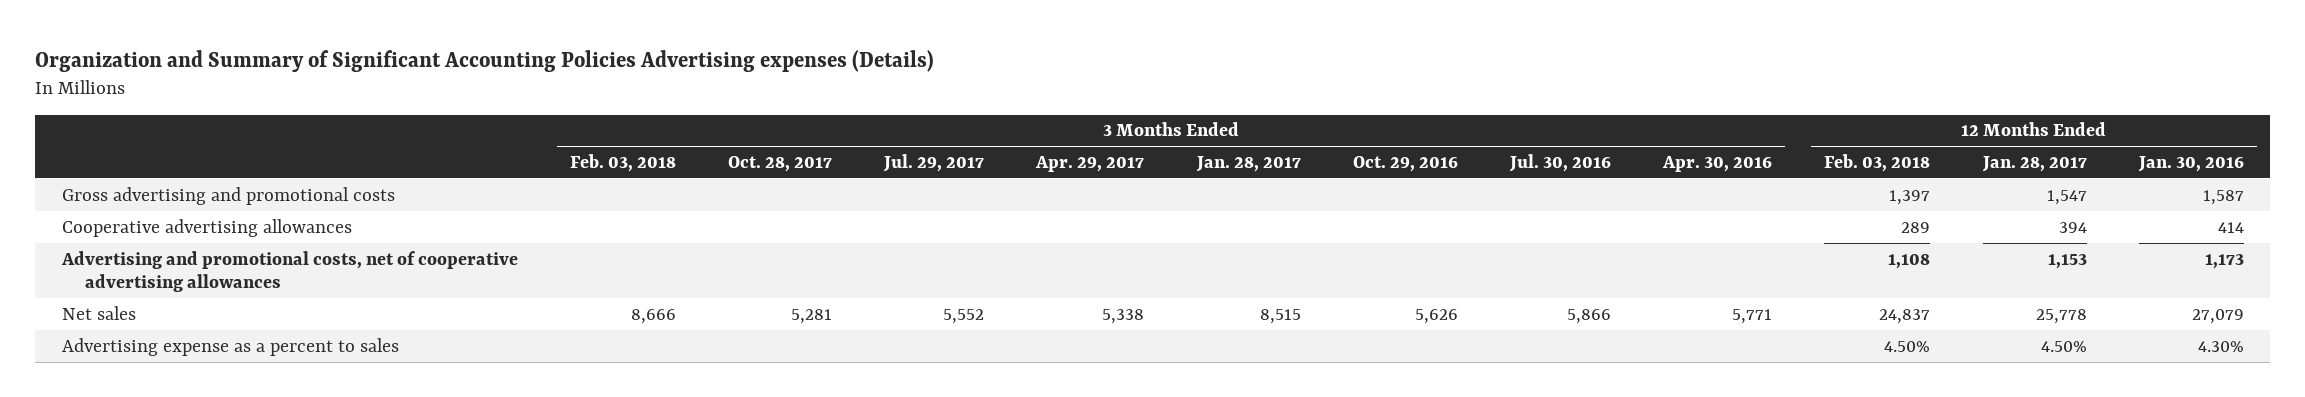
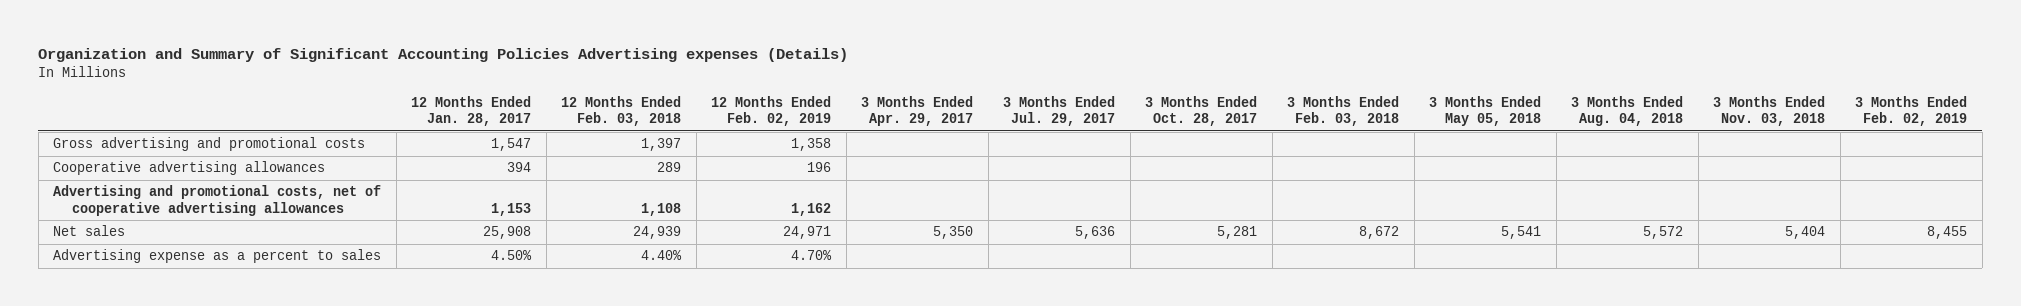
- | 3 Months Ended Feb. 03, 2018 | 3 Months Ended Oct. 28, 2017 | 3 Months Ended Jul. 29, 2017 | 3 Months Ended Apr. 29, 2017 | 3 Months Ended Jan. 28, 2017 | 3 Months Ended Oct. 29, 2016 | 3 Months Ended Jul. 30, 2016 | 3 Months Ended Apr. 30, 2016 | 12 Months Ended Feb. 03, 2018 | 12 Months Ended Jan. 28, 2017 | 12 Months Ended Jan. 30, 2016
+ | 12 Months Ended Jan. 28, 2017 | 12 Months Ended Feb. 03, 2018 | 12 Months Ended Feb. 02, 2019 | 3 Months Ended Apr. 29, 2017 | 3 Months Ended Jul. 29, 2017 | 3 Months Ended Oct. 28, 2017 | 3 Months Ended Feb. 03, 2018 | 3 Months Ended May 05, 2018 | 3 Months Ended Aug. 04, 2018 | 3 Months Ended Nov. 03, 2018 | 3 Months Ended Feb. 02, 2019
- Net sales | 8,666 | 5,281 | 5,552 | 5,338 | 8,515 | 5,626 | 5,866 | 5,771 | 24,837 | 25,778 | 27,079
- Advertising expense as a percent to sales | | | | | | | | | 4.50% | 4.50% | 4.30%
+ Net sales | 25,908 | 24,939 | 24,971 | 5,350 | 5,636 | 5,281 | 8,672 | 5,541 | 5,572 | 5,404 | 8,455
+ Advertising expense as a percent to sales | 4.50% | 4.40% | 4.70% | | | | | | | |

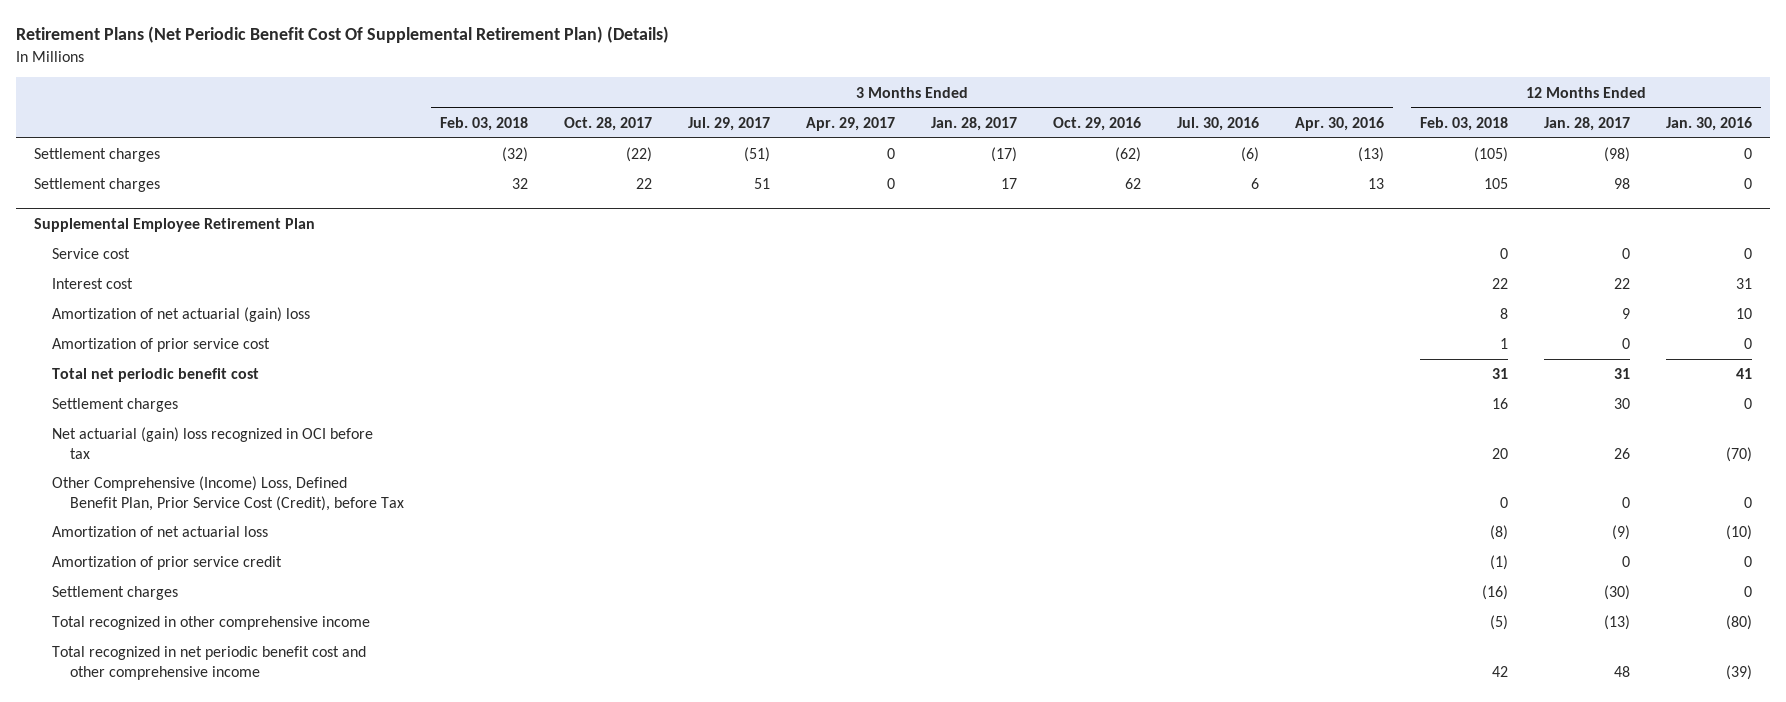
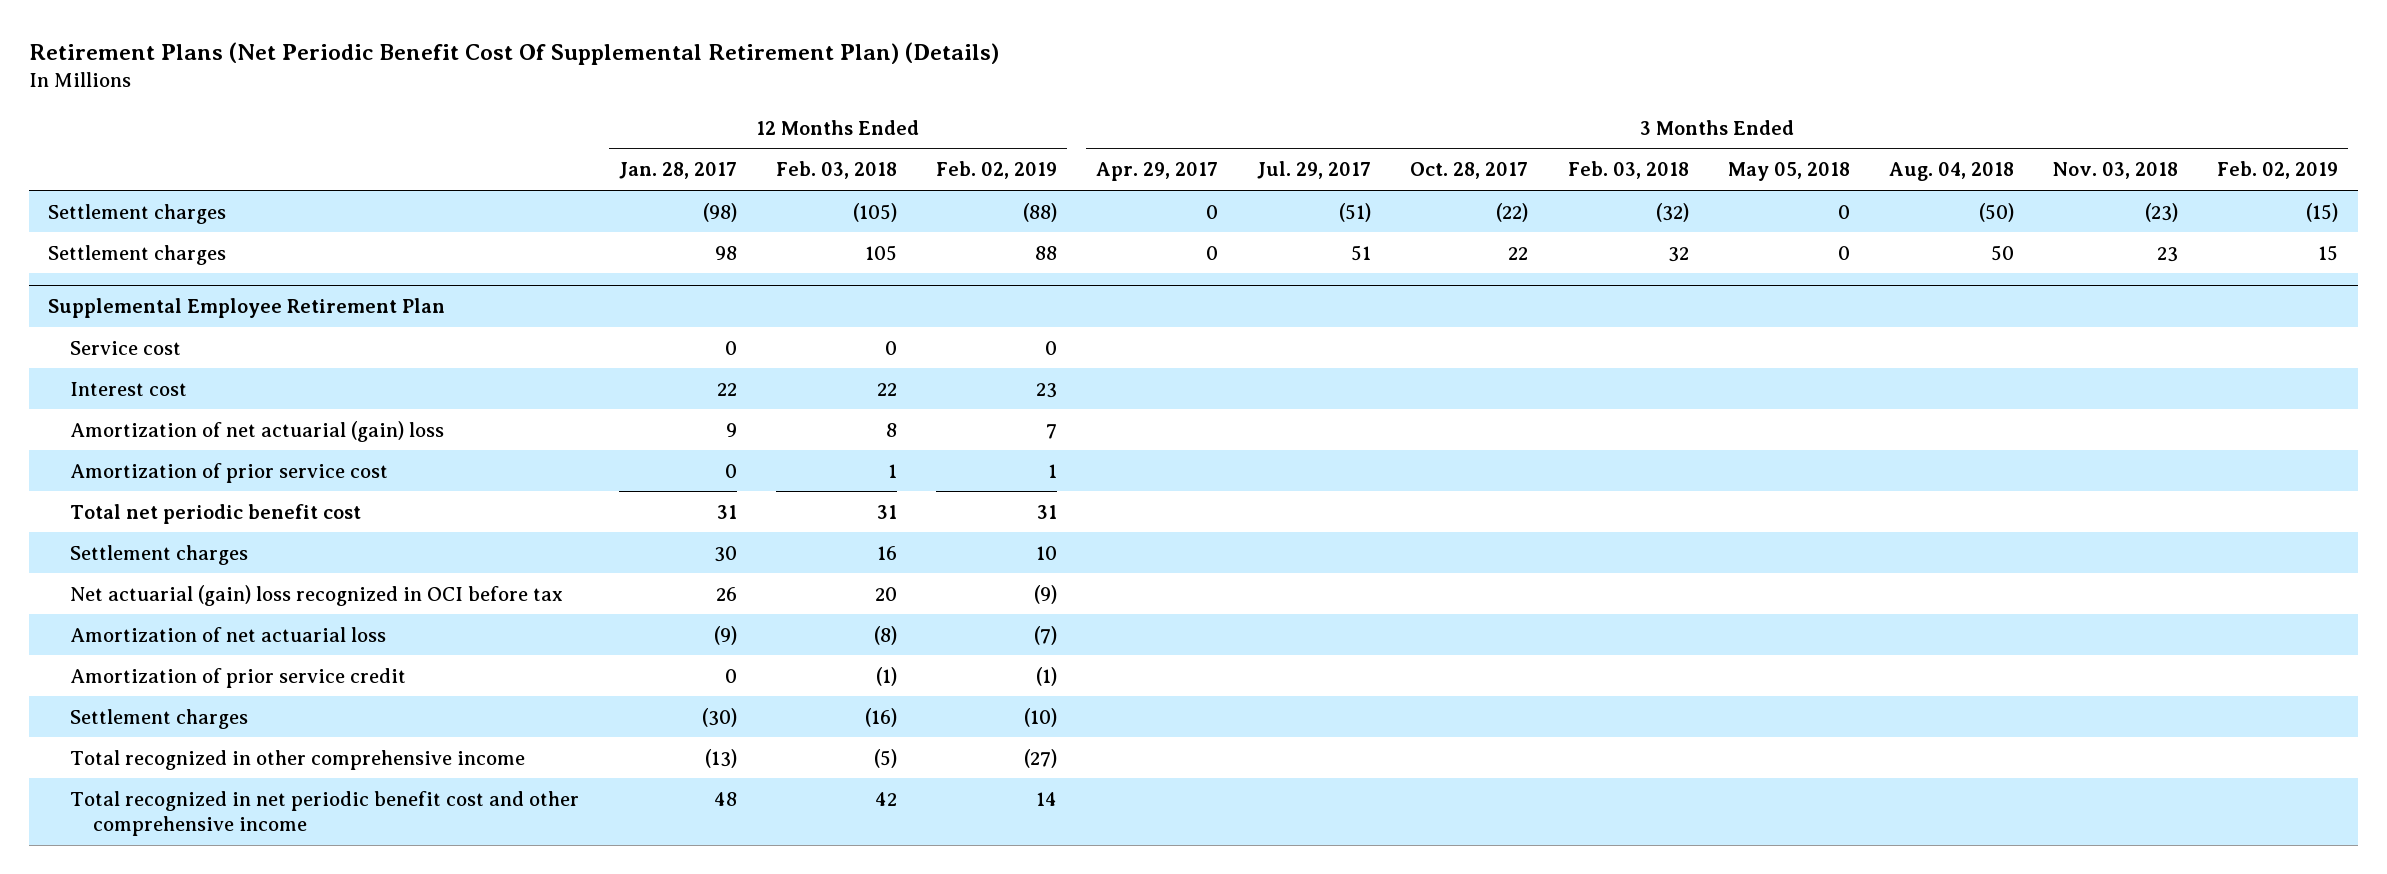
- | 3 Months Ended Feb. 03, 2018 | 3 Months Ended Oct. 28, 2017 | 3 Months Ended Jul. 29, 2017 | 3 Months Ended Apr. 29, 2017 | 3 Months Ended Jan. 28, 2017 | 3 Months Ended Oct. 29, 2016 | 3 Months Ended Jul. 30, 2016 | 3 Months Ended Apr. 30, 2016 | 12 Months Ended Feb. 03, 2018 | 12 Months Ended Jan. 28, 2017 | 12 Months Ended Jan. 30, 2016
+ | 12 Months Ended Jan. 28, 2017 | 12 Months Ended Feb. 03, 2018 | 12 Months Ended Feb. 02, 2019 | 3 Months Ended Apr. 29, 2017 | 3 Months Ended Jul. 29, 2017 | 3 Months Ended Oct. 28, 2017 | 3 Months Ended Feb. 03, 2018 | 3 Months Ended May 05, 2018 | 3 Months Ended Aug. 04, 2018 | 3 Months Ended Nov. 03, 2018 | 3 Months Ended Feb. 02, 2019
@ Supplemental Employee Retirement Plan
- Other Comprehensive (Income) Loss, Defined Benefit Plan, Prior Service Cost (Credit), before Tax | | | | | | | | | 0 | 0 | 0

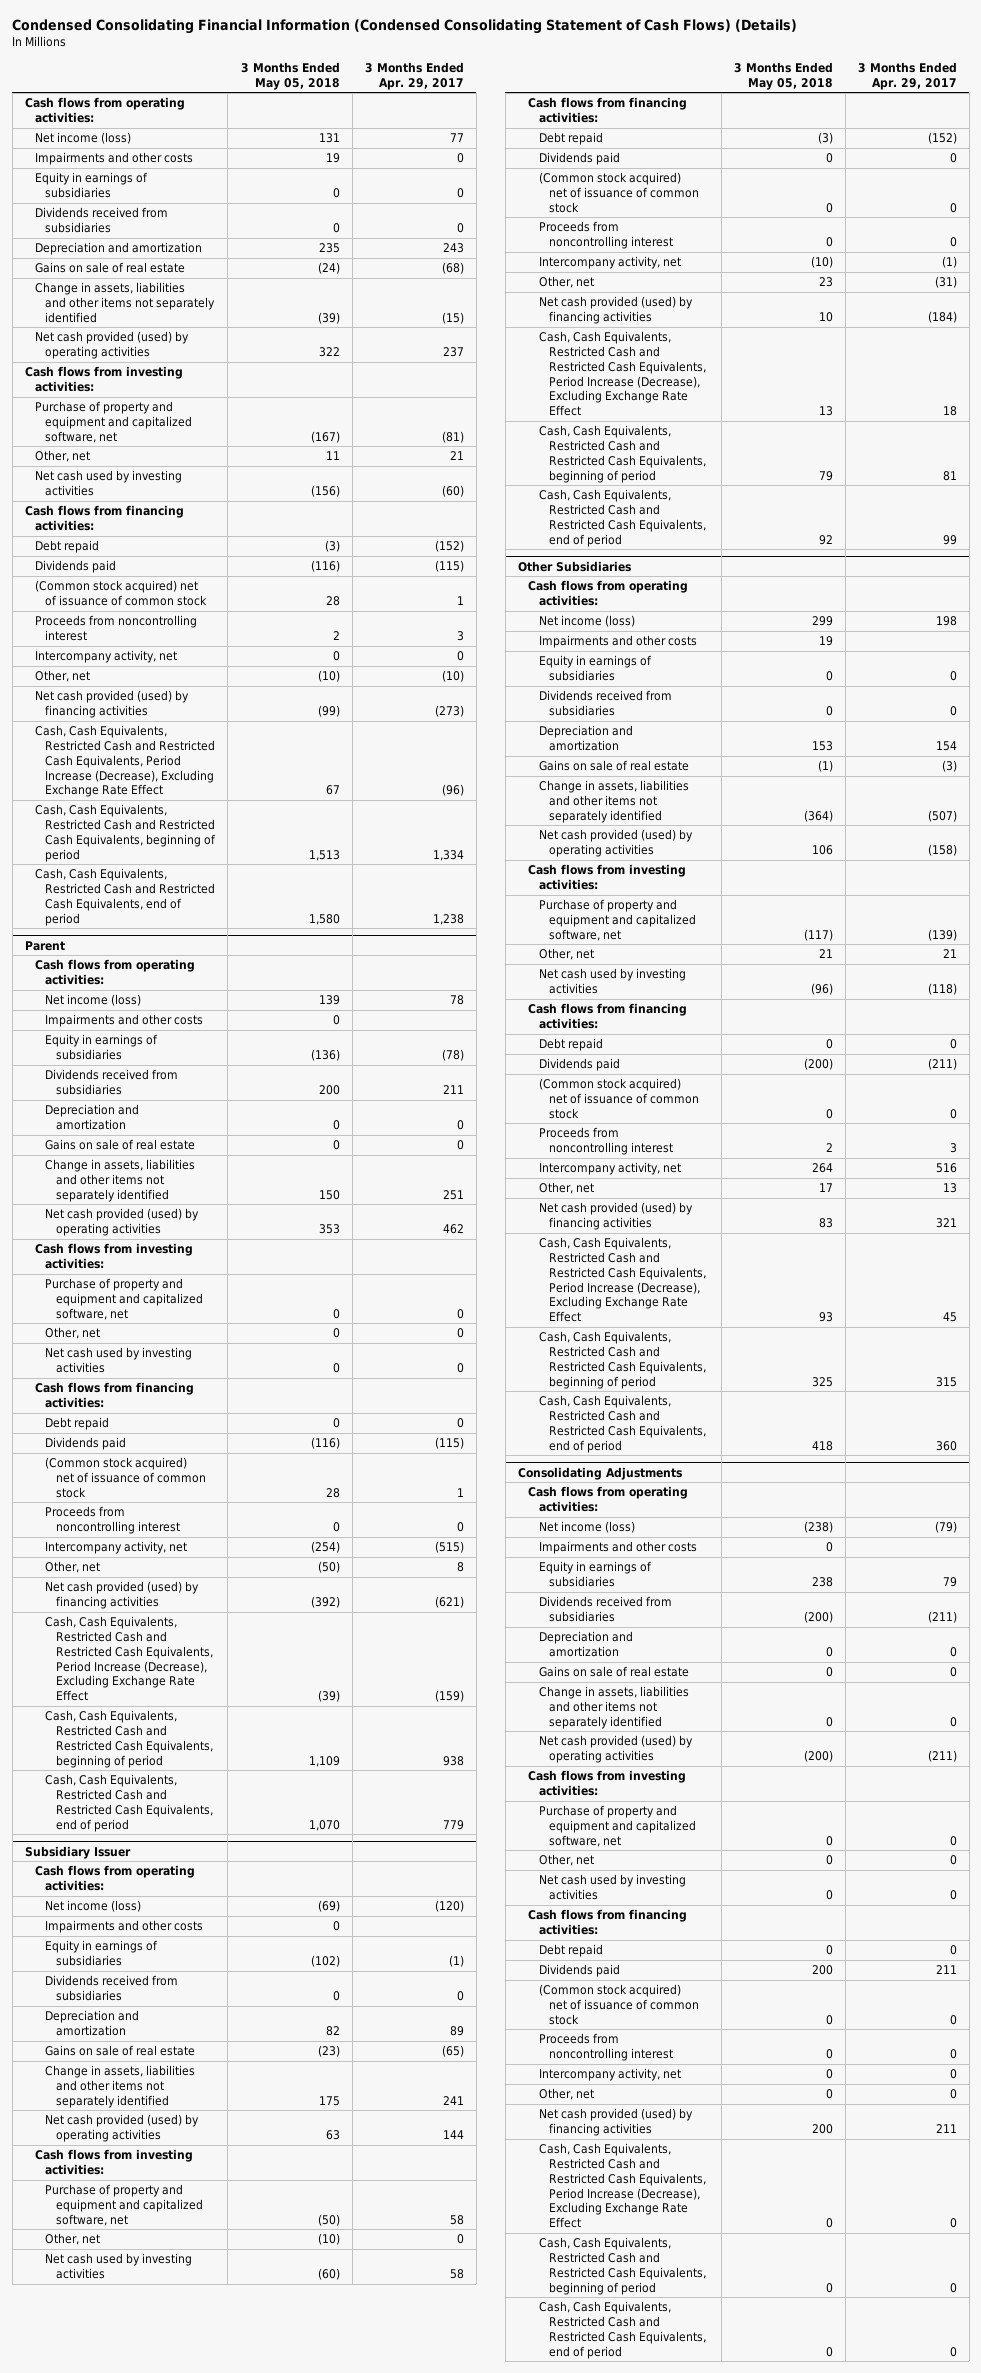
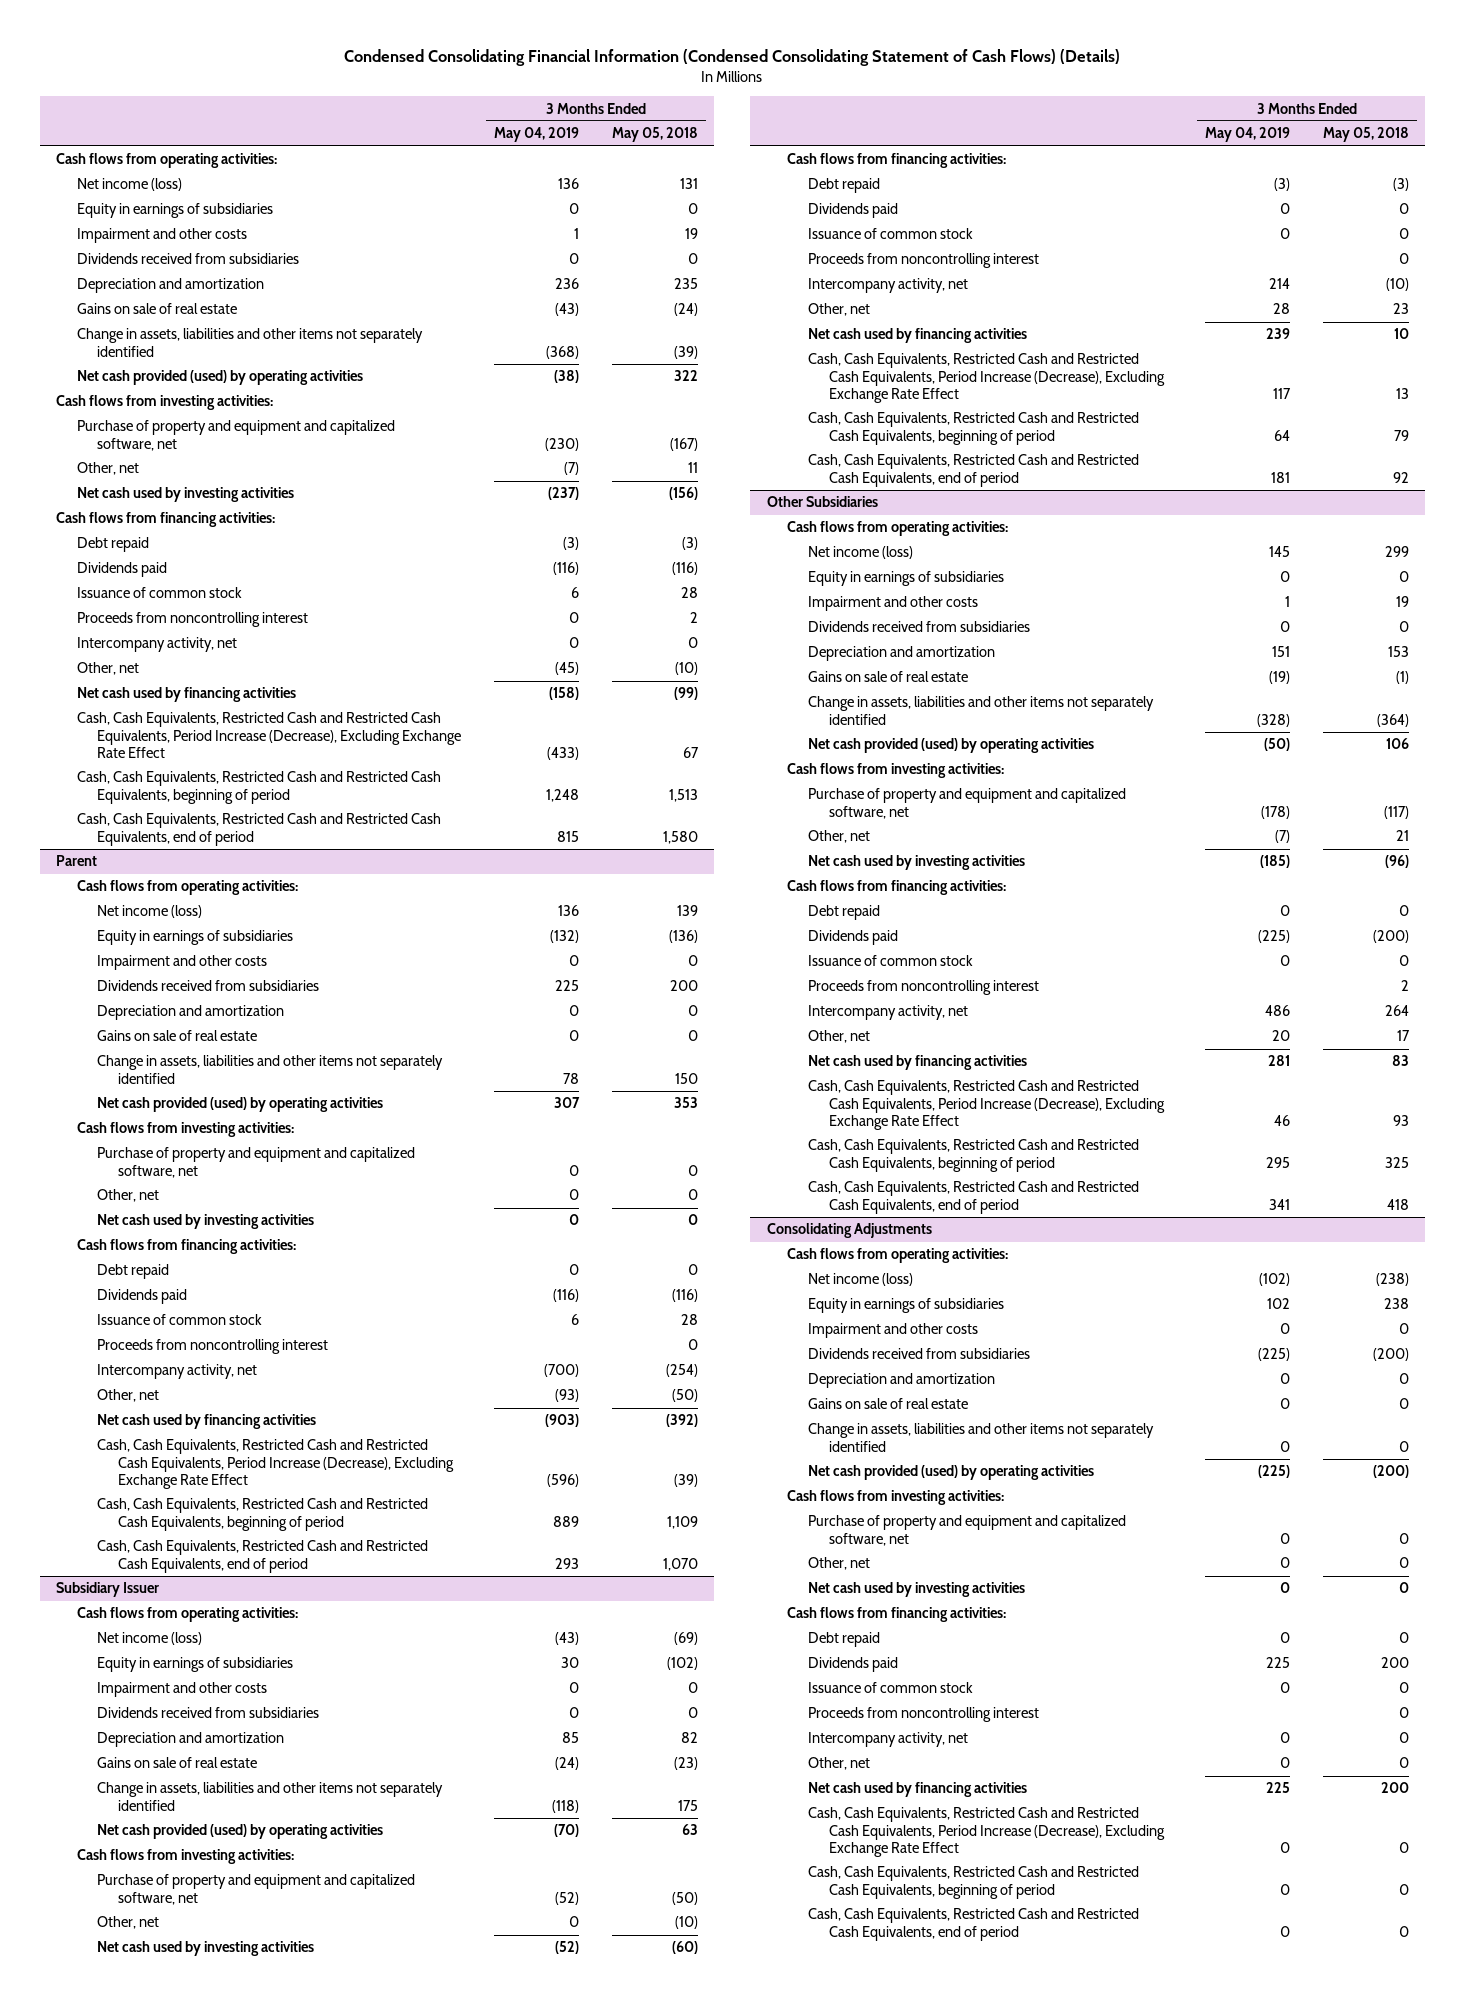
- | 3 Months Ended May 05, 2018 | 3 Months Ended Apr. 29, 2017
+ | 3 Months Ended May 04, 2019 | 3 Months Ended May 05, 2018
- Impairments and other costs | 19 | 0
+ Impairment and other costs | 1 | 19
- (Common stock acquired) net of issuance of common stock | 28 | 1
+ Issuance of common stock | 6 | 28
- Net cash provided (used) by financing activities | (99) | (273)
+ Net cash used by financing activities | (158) | (99)
@ Parent
- Impairments and other costs | 0 |
+ Impairment and other costs | 0 | 0
- (Common stock acquired) net of issuance of common stock | 28 | 1
+ Issuance of common stock | 6 | 28
- Net cash provided (used) by financing activities | (392) | (621)
+ Net cash used by financing activities | (903) | (392)
@ Subsidiary Issuer
- Impairments and other costs | 0 |
+ Impairment and other costs | 0 | 0
- (Common stock acquired) net of issuance of common stock | 0 | 0
+ Issuance of common stock | 0 | 0
- Net cash provided (used) by financing activities | 10 | (184)
+ Net cash used by financing activities | 239 | 10
@ Other Subsidiaries
- Impairments and other costs | 19 |
+ Impairment and other costs | 1 | 19
- (Common stock acquired) net of issuance of common stock | 0 | 0
+ Issuance of common stock | 0 | 0
- Net cash provided (used) by financing activities | 83 | 321
+ Net cash used by financing activities | 281 | 83
@ Consolidating Adjustments
- Impairments and other costs | 0 |
+ Impairment and other costs | 0 | 0
- (Common stock acquired) net of issuance of common stock | 0 | 0
+ Issuance of common stock | 0 | 0
- Net cash provided (used) by financing activities | 200 | 211
+ Net cash used by financing activities | 225 | 200

